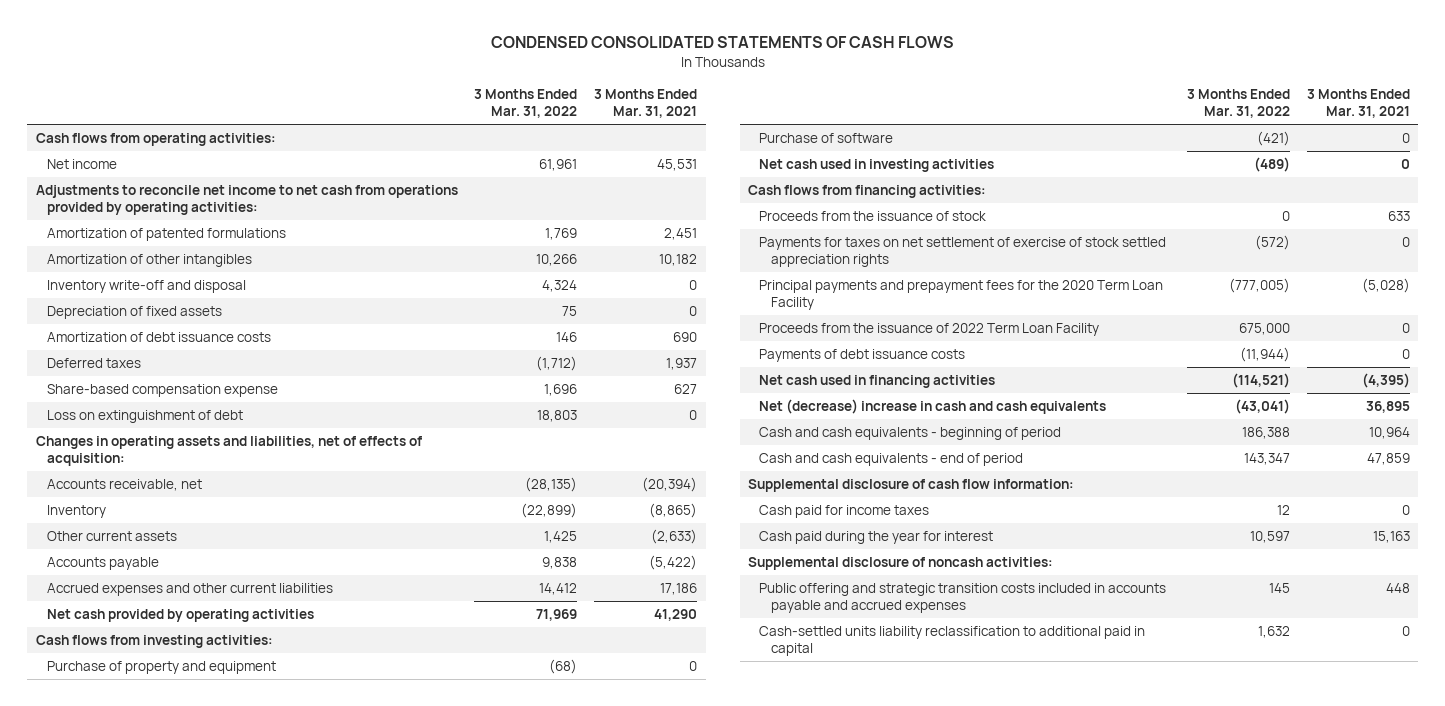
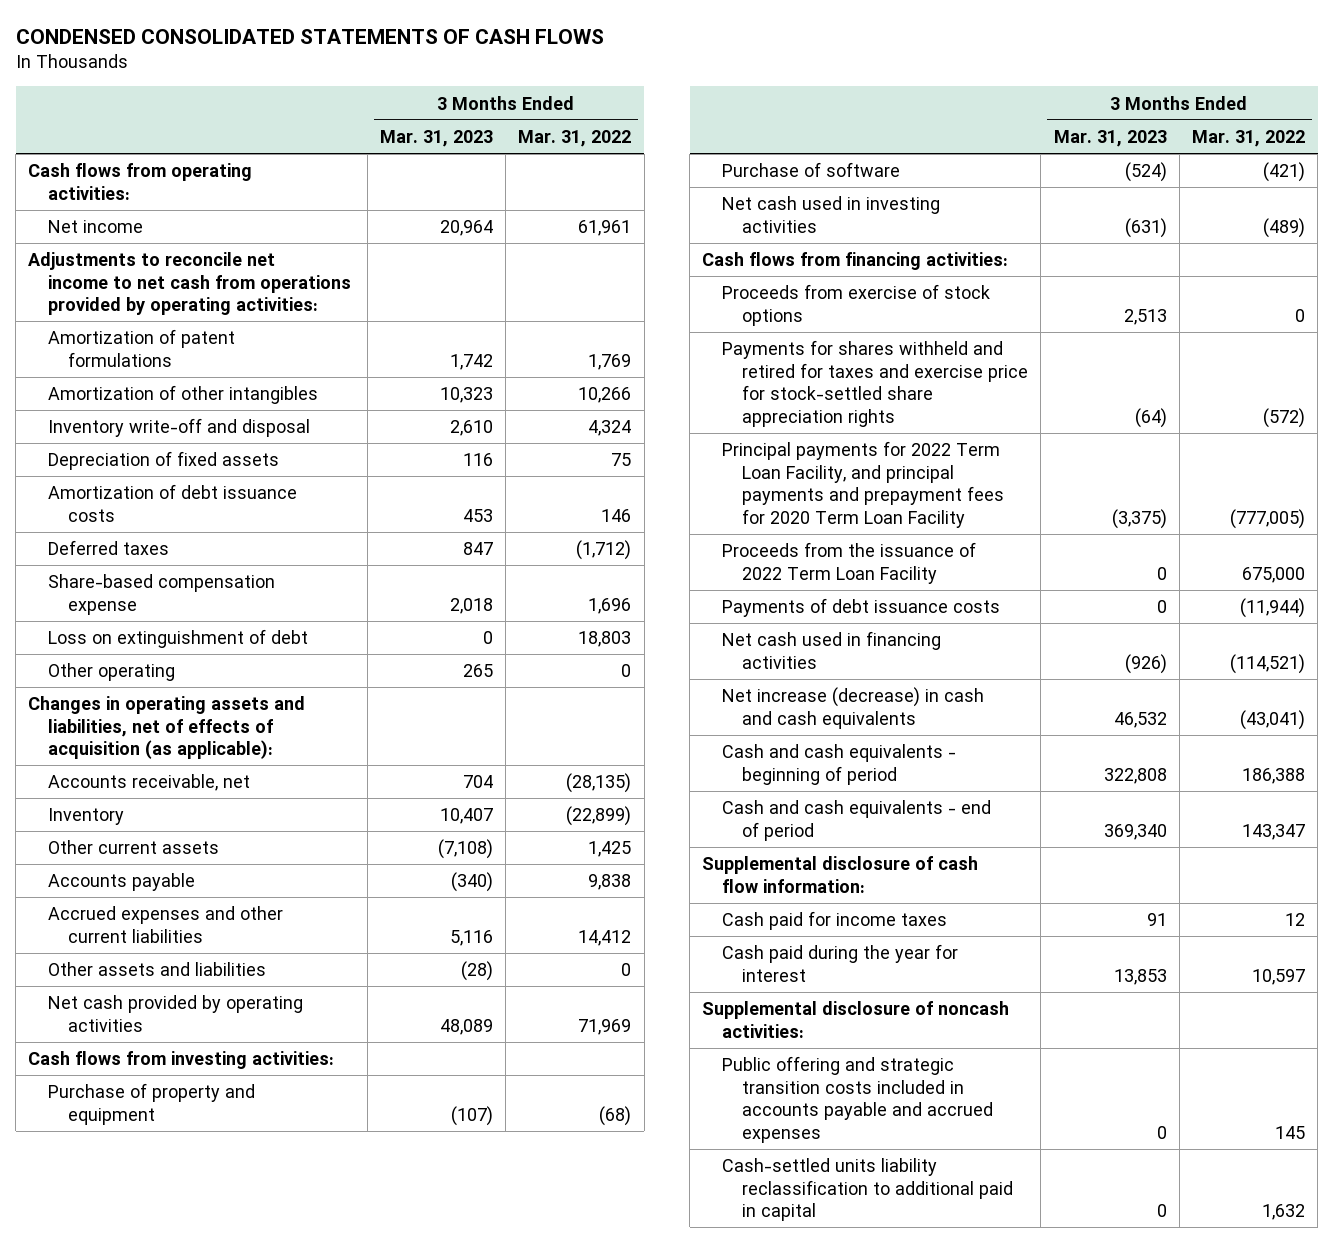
- | 3 Months Ended Mar. 31, 2022 | 3 Months Ended Mar. 31, 2021
+ | 3 Months Ended Mar. 31, 2023 | 3 Months Ended Mar. 31, 2022
- Amortization of patented formulations | 1,769 | 2,451
+ Amortization of patent formulations | 1,742 | 1,769
- Changes in operating assets and liabilities, net of effects of acquisition:
+ Other operating | 265 | 0
+ Changes in operating assets and liabilities, net of effects of acquisition (as applicable):
+ Other assets and liabilities | (28) | 0
- Proceeds from the issuance of stock | 0 | 633
- Payments for taxes on net settlement of exercise of stock settled appreciation rights | (572) | 0
- Principal payments and prepayment fees for the 2020 Term Loan Facility | (777,005) | (5,028)
+ Proceeds from exercise of stock options | 2,513 | 0
+ Payments for shares withheld and retired for taxes and exercise price for stock-settled share appreciation rights | (64) | (572)
+ Principal payments for 2022 Term Loan Facility, and principal payments and prepayment fees for 2020 Term Loan Facility | (3,375) | (777,005)
- Net (decrease) increase in cash and cash equivalents | (43,041) | 36,895
+ Net increase (decrease) in cash and cash equivalents | 46,532 | (43,041)

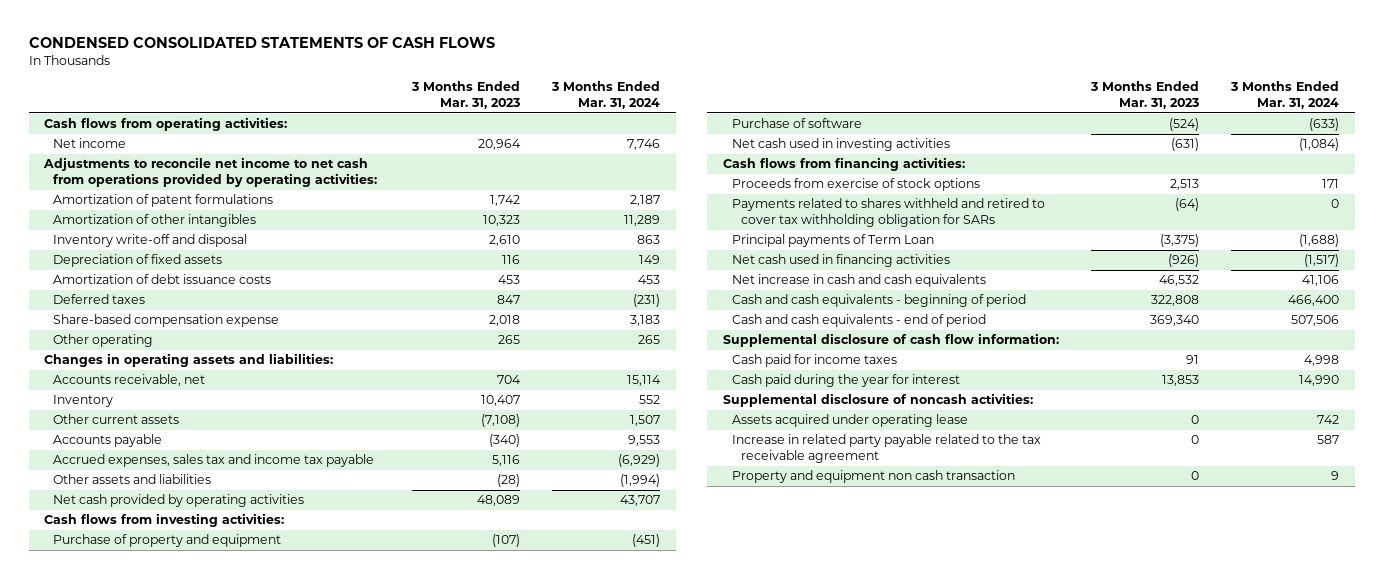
- | 3 Months Ended Mar. 31, 2023 | 3 Months Ended Mar. 31, 2022
+ | 3 Months Ended Mar. 31, 2023 | 3 Months Ended Mar. 31, 2024
- Loss on extinguishment of debt | 0 | 18,803
- Changes in operating assets and liabilities, net of effects of acquisition (as applicable):
+ Changes in operating assets and liabilities:
- Accrued expenses and other current liabilities | 5,116 | 14,412
+ Accrued expenses, sales tax and income tax payable | 5,116 | (6,929)
- Payments for shares withheld and retired for taxes and exercise price for stock-settled share appreciation rights | (64) | (572)
- Principal payments for 2022 Term Loan Facility, and principal payments and prepayment fees for 2020 Term Loan Facility | (3,375) | (777,005)
- Proceeds from the issuance of 2022 Term Loan Facility | 0 | 675,000
- Payments of debt issuance costs | 0 | (11,944)
+ Payments related to shares withheld and retired to cover tax withholding obligation for SARs | (64) | 0
+ Principal payments of Term Loan | (3,375) | (1,688)
- Net increase (decrease) in cash and cash equivalents | 46,532 | (43,041)
+ Net increase in cash and cash equivalents | 46,532 | 41,106
- Public offering and strategic transition costs included in accounts payable and accrued expenses | 0 | 145
- Cash-settled units liability reclassification to additional paid in capital | 0 | 1,632
+ Assets acquired under operating lease | 0 | 742
+ Increase in related party payable related to the tax receivable agreement | 0 | 587
+ Property and equipment non cash transaction | 0 | 9

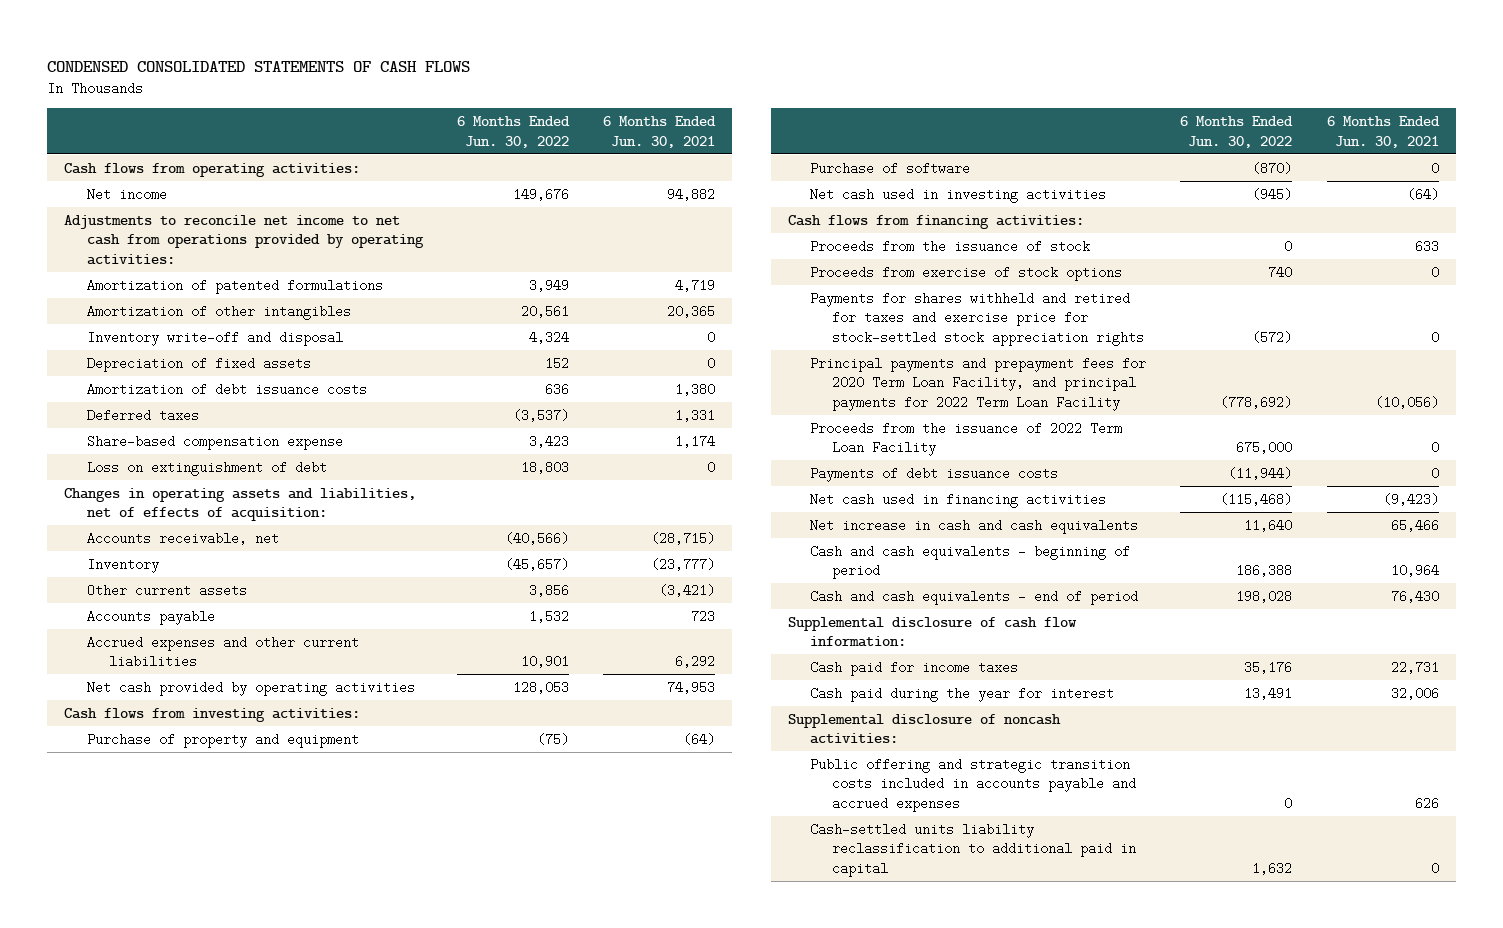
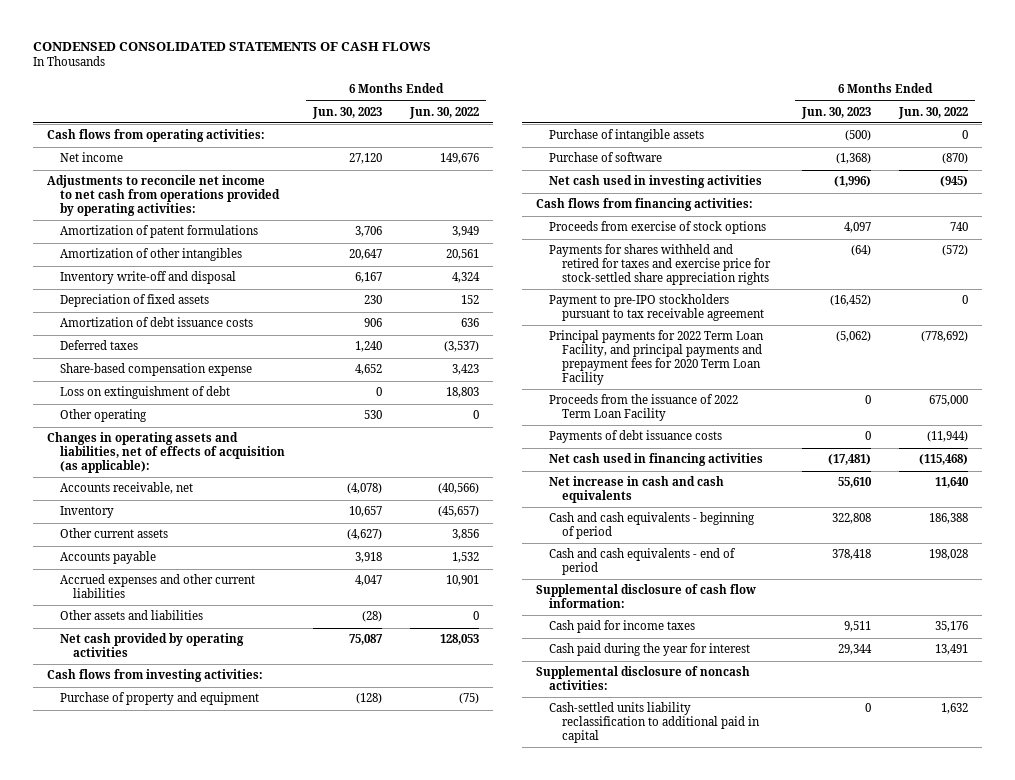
- | 6 Months Ended Jun. 30, 2022 | 6 Months Ended Jun. 30, 2021
+ | 6 Months Ended Jun. 30, 2023 | 6 Months Ended Jun. 30, 2022
- Amortization of patented formulations | 3,949 | 4,719
+ Amortization of patent formulations | 3,706 | 3,949
- Changes in operating assets and liabilities, net of effects of acquisition:
+ Other operating | 530 | 0
+ Changes in operating assets and liabilities, net of effects of acquisition (as applicable):
+ Other assets and liabilities | (28) | 0
+ Purchase of intangible assets | (500) | 0
- Proceeds from the issuance of stock | 0 | 633
- Payments for shares withheld and retired for taxes and exercise price for stock-settled stock appreciation rights | (572) | 0
- Principal payments and prepayment fees for 2020 Term Loan Facility, and principal payments for 2022 Term Loan Facility | (778,692) | (10,056)
+ Payments for shares withheld and retired for taxes and exercise price for stock-settled share appreciation rights | (64) | (572)
+ Payment to pre-IPO stockholders pursuant to tax receivable agreement | (16,452) | 0
+ Principal payments for 2022 Term Loan Facility, and principal payments and prepayment fees for 2020 Term Loan Facility | (5,062) | (778,692)
- Public offering and strategic transition costs included in accounts payable and accrued expenses | 0 | 626

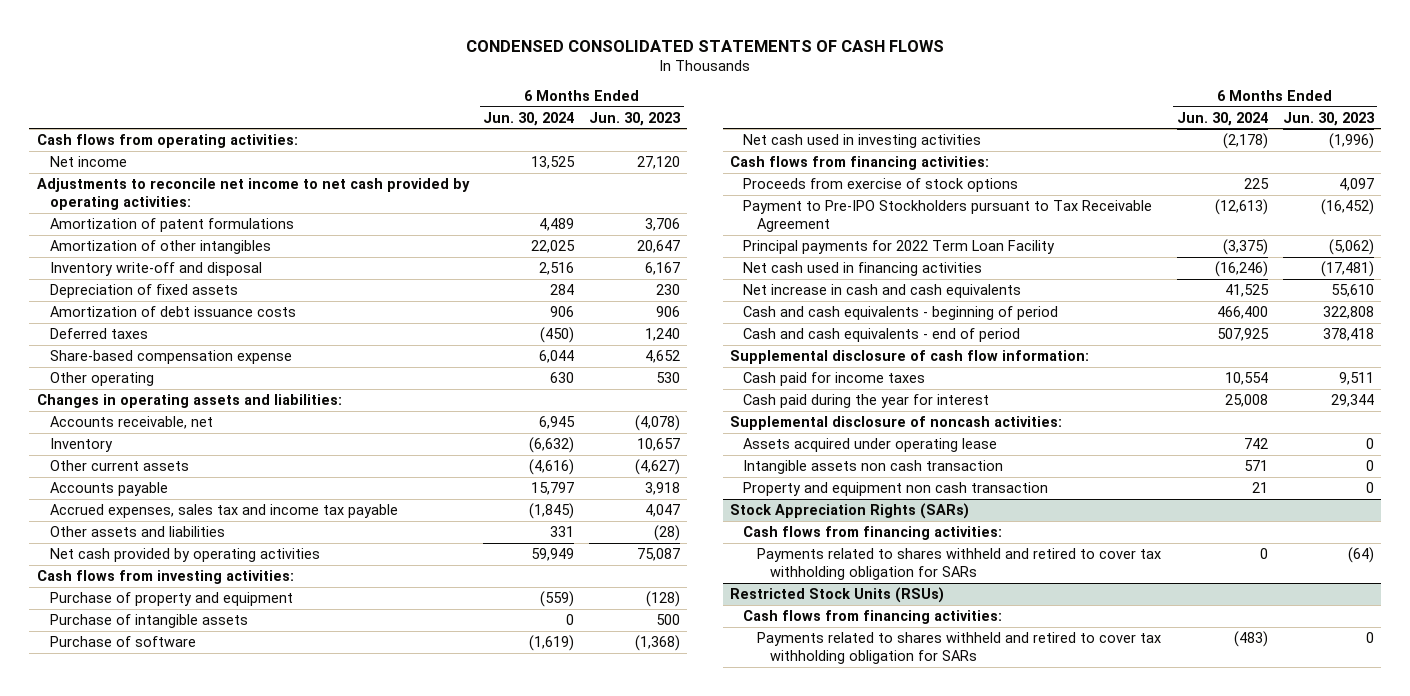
- | 6 Months Ended Jun. 30, 2023 | 6 Months Ended Jun. 30, 2022
+ | 6 Months Ended Jun. 30, 2024 | 6 Months Ended Jun. 30, 2023
- Adjustments to reconcile net income to net cash from operations provided by operating activities:
+ Adjustments to reconcile net income to net cash provided by operating activities:
- Loss on extinguishment of debt | 0 | 18,803
- Changes in operating assets and liabilities, net of effects of acquisition (as applicable):
+ Changes in operating assets and liabilities:
- Accrued expenses and other current liabilities | 4,047 | 10,901
+ Accrued expenses, sales tax and income tax payable | (1,845) | 4,047
- Purchase of intangible assets | (500) | 0
+ Purchase of intangible assets | 0 | 500
- Payments for shares withheld and retired for taxes and exercise price for stock-settled share appreciation rights | (64) | (572)
- Payment to pre-IPO stockholders pursuant to tax receivable agreement | (16,452) | 0
- Principal payments for 2022 Term Loan Facility, and principal payments and prepayment fees for 2020 Term Loan Facility | (5,062) | (778,692)
- Proceeds from the issuance of 2022 Term Loan Facility | 0 | 675,000
- Payments of debt issuance costs | 0 | (11,944)
+ Payment to Pre-IPO Stockholders pursuant to Tax Receivable Agreement | (12,613) | (16,452)
+ Principal payments for 2022 Term Loan Facility | (3,375) | (5,062)
- Cash-settled units liability reclassification to additional paid in capital | 0 | 1,632
+ Assets acquired under operating lease | 742 | 0
+ Intangible assets non cash transaction | 571 | 0
+ Property and equipment non cash transaction | 21 | 0
+ Stock Appreciation Rights (SARs)
+ Cash flows from financing activities:
+ Payments related to shares withheld and retired to cover tax withholding obligation for SARs | 0 | (64)
+ Restricted Stock Units (RSUs)
+ Cash flows from financing activities:
+ Payments related to shares withheld and retired to cover tax withholding obligation for SARs | (483) | 0

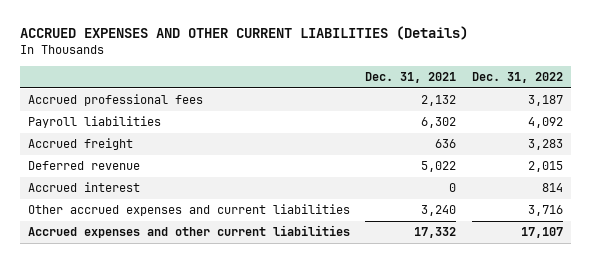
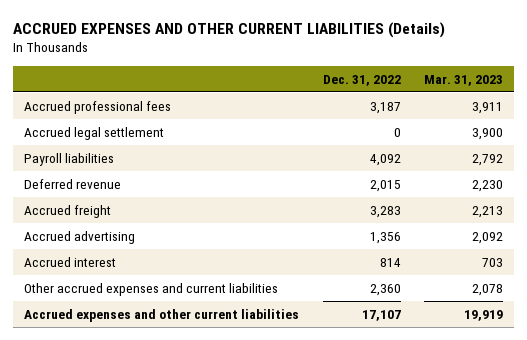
- | Dec. 31, 2021 | Dec. 31, 2022
+ | Dec. 31, 2022 | Mar. 31, 2023
+ Accrued legal settlement | 0 | 3,900
moved down: Accrued freight | 3,283 | 2,213
+ Accrued advertising | 1,356 | 2,092
- Other accrued expenses and current liabilities | 3,240 | 3,716
+ Other accrued expenses and current liabilities | 2,360 | 2,078

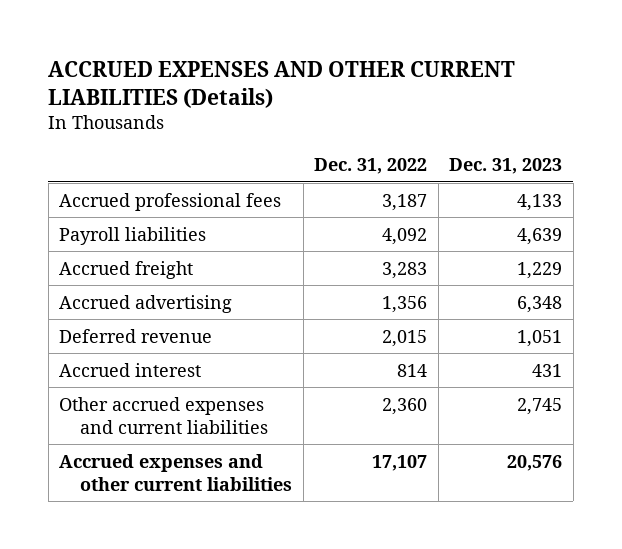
- | Dec. 31, 2022 | Mar. 31, 2023
+ | Dec. 31, 2022 | Dec. 31, 2023
- Accrued legal settlement | 0 | 3,900
moved down: Deferred revenue | 2,015 | 1,051

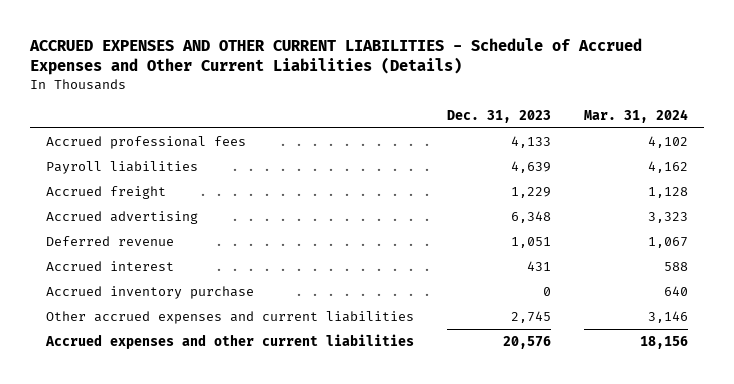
- ACCRUED EXPENSES AND OTHER CURRENT LIABILITIES (Details)
+ ACCRUED EXPENSES AND OTHER CURRENT LIABILITIES - Schedule of Accrued Expenses and Other Current Liabilities (Details)
- | Dec. 31, 2022 | Dec. 31, 2023
+ | Dec. 31, 2023 | Mar. 31, 2024
+ Accrued inventory purchase | 0 | 640

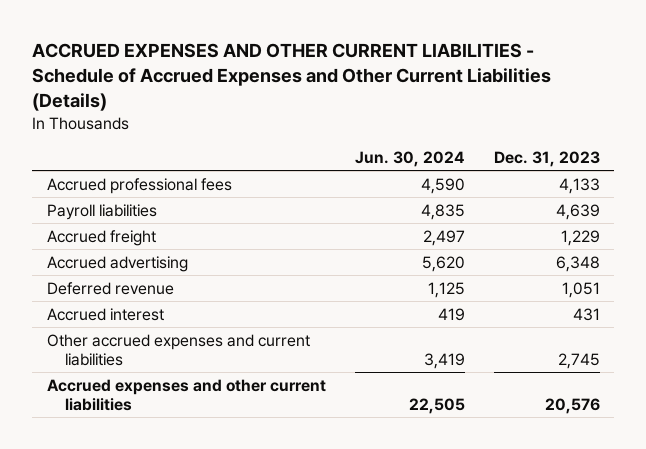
- | Dec. 31, 2023 | Mar. 31, 2024
+ | Jun. 30, 2024 | Dec. 31, 2023
- Accrued inventory purchase | 0 | 640

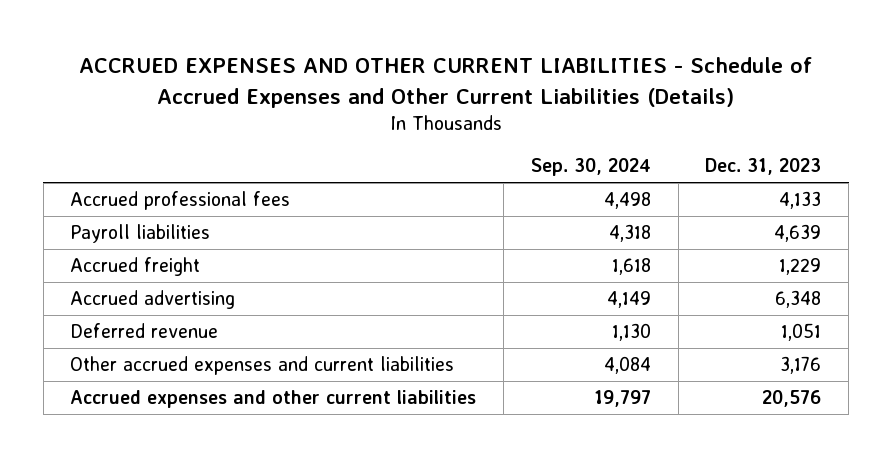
- | Jun. 30, 2024 | Dec. 31, 2023
+ | Sep. 30, 2024 | Dec. 31, 2023
- Accrued interest | 419 | 431
- Other accrued expenses and current liabilities | 3,419 | 2,745
+ Other accrued expenses and current liabilities | 4,084 | 3,176

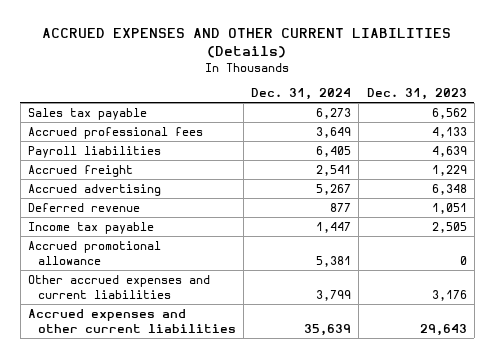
- ACCRUED EXPENSES AND OTHER CURRENT LIABILITIES - Schedule of Accrued Expenses and Other Current Liabilities (Details)
+ ACCRUED EXPENSES AND OTHER CURRENT LIABILITIES (Details)
- | Sep. 30, 2024 | Dec. 31, 2023
+ | Dec. 31, 2024 | Dec. 31, 2023
+ Sales tax payable | 6,273 | 6,562
+ Income tax payable | 1,447 | 2,505
+ Accrued promotional allowance | 5,381 | 0
- Accrued expenses and other current liabilities | 19,797 | 20,576
+ Accrued expenses and other current liabilities | 35,639 | 29,643

